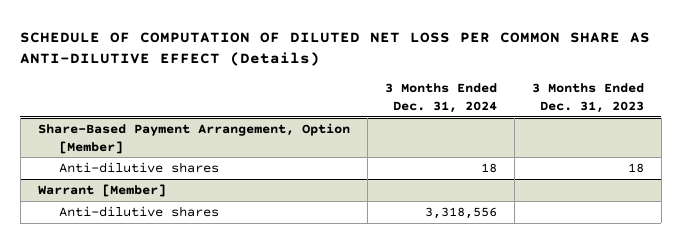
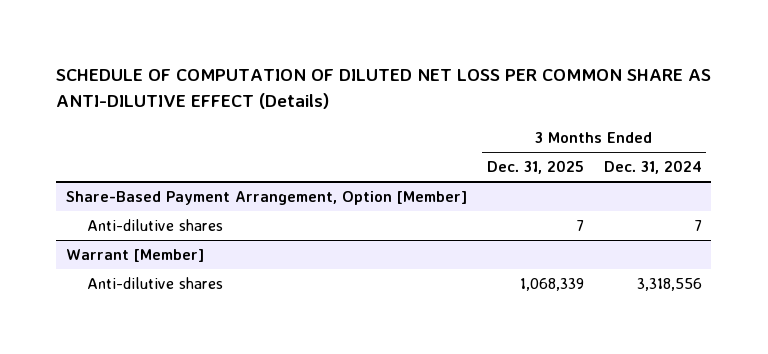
- | 3 Months Ended Dec. 31, 2024 | 3 Months Ended Dec. 31, 2023
+ | 3 Months Ended Dec. 31, 2025 | 3 Months Ended Dec. 31, 2024
@ Share-Based Payment Arrangement, Option [Member]
- Anti-dilutive shares | 18 | 18
+ Anti-dilutive shares | 7 | 7

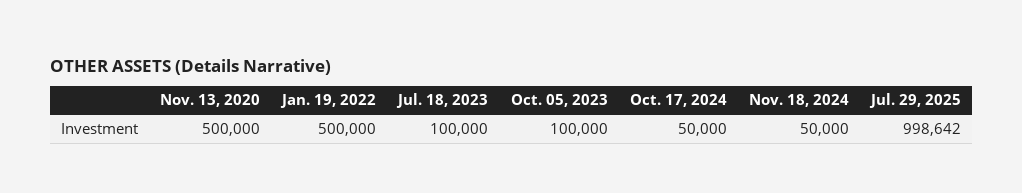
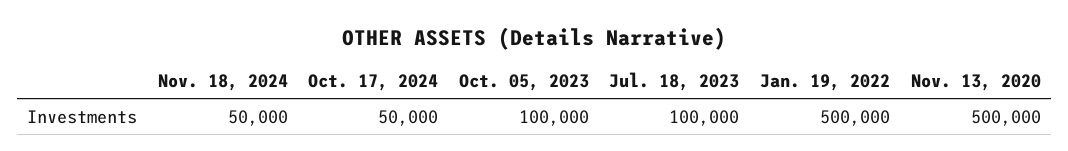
- | Nov. 13, 2020 | Jan. 19, 2022 | Jul. 18, 2023 | Oct. 05, 2023 | Oct. 17, 2024 | Nov. 18, 2024 | Jul. 29, 2025
+ | Nov. 18, 2024 | Oct. 17, 2024 | Oct. 05, 2023 | Jul. 18, 2023 | Jan. 19, 2022 | Nov. 13, 2020
- Investment | 500,000 | 500,000 | 100,000 | 100,000 | 50,000 | 50,000 | 998,642
+ Investments | 50,000 | 50,000 | 100,000 | 100,000 | 500,000 | 500,000

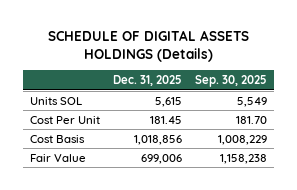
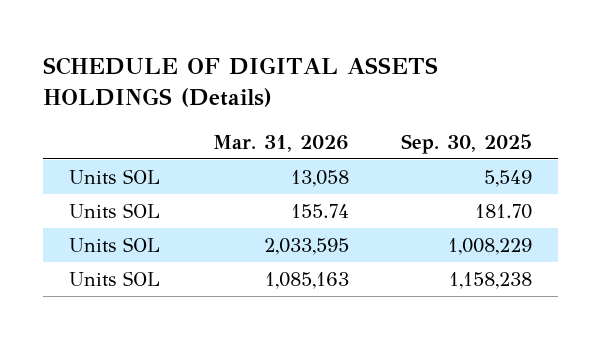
- | Dec. 31, 2025 | Sep. 30, 2025
+ | Mar. 31, 2026 | Sep. 30, 2025
- Cost Per Unit | 181.45 | 181.70
- Cost Basis | 1,018,856 | 1,008,229
- Fair Value | 699,006 | 1,158,238
+ Units SOL | 155.74 | 181.70
+ Units SOL | 2,033,595 | 1,008,229
+ Units SOL | 1,085,163 | 1,158,238

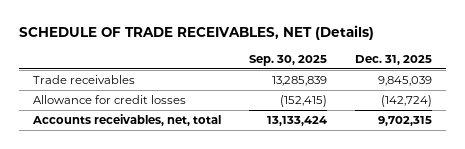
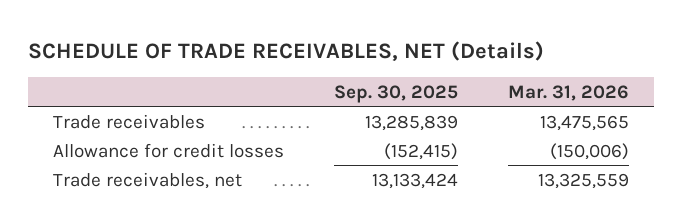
- | Sep. 30, 2025 | Dec. 31, 2025
+ | Sep. 30, 2025 | Mar. 31, 2026
- Accounts receivables, net, total | 13,133,424 | 9,702,315
+ Trade receivables, net | 13,133,424 | 13,325,559

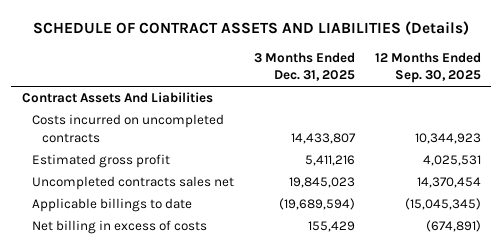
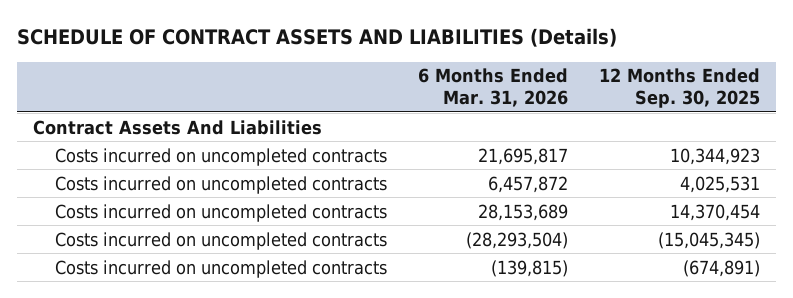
- | 3 Months Ended Dec. 31, 2025 | 12 Months Ended Sep. 30, 2025
+ | 6 Months Ended Mar. 31, 2026 | 12 Months Ended Sep. 30, 2025
- Estimated gross profit | 5,411,216 | 4,025,531
- Uncompleted contracts sales net | 19,845,023 | 14,370,454
- Applicable billings to date | (19,689,594) | (15,045,345)
- Net billing in excess of costs | 155,429 | (674,891)
+ Costs incurred on uncompleted contracts | 6,457,872 | 4,025,531
+ Costs incurred on uncompleted contracts | 28,153,689 | 14,370,454
+ Costs incurred on uncompleted contracts | (28,293,504) | (15,045,345)
+ Costs incurred on uncompleted contracts | (139,815) | (674,891)

